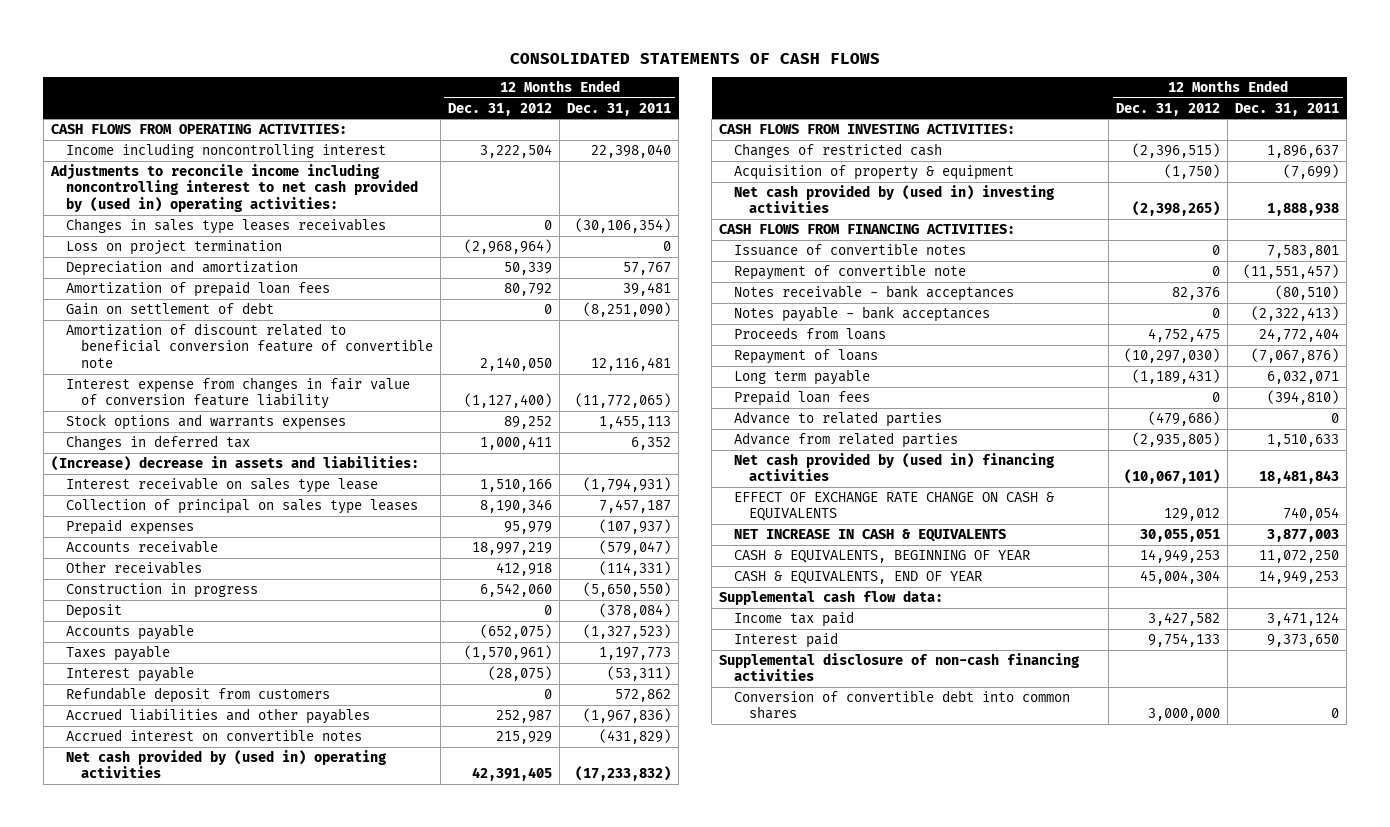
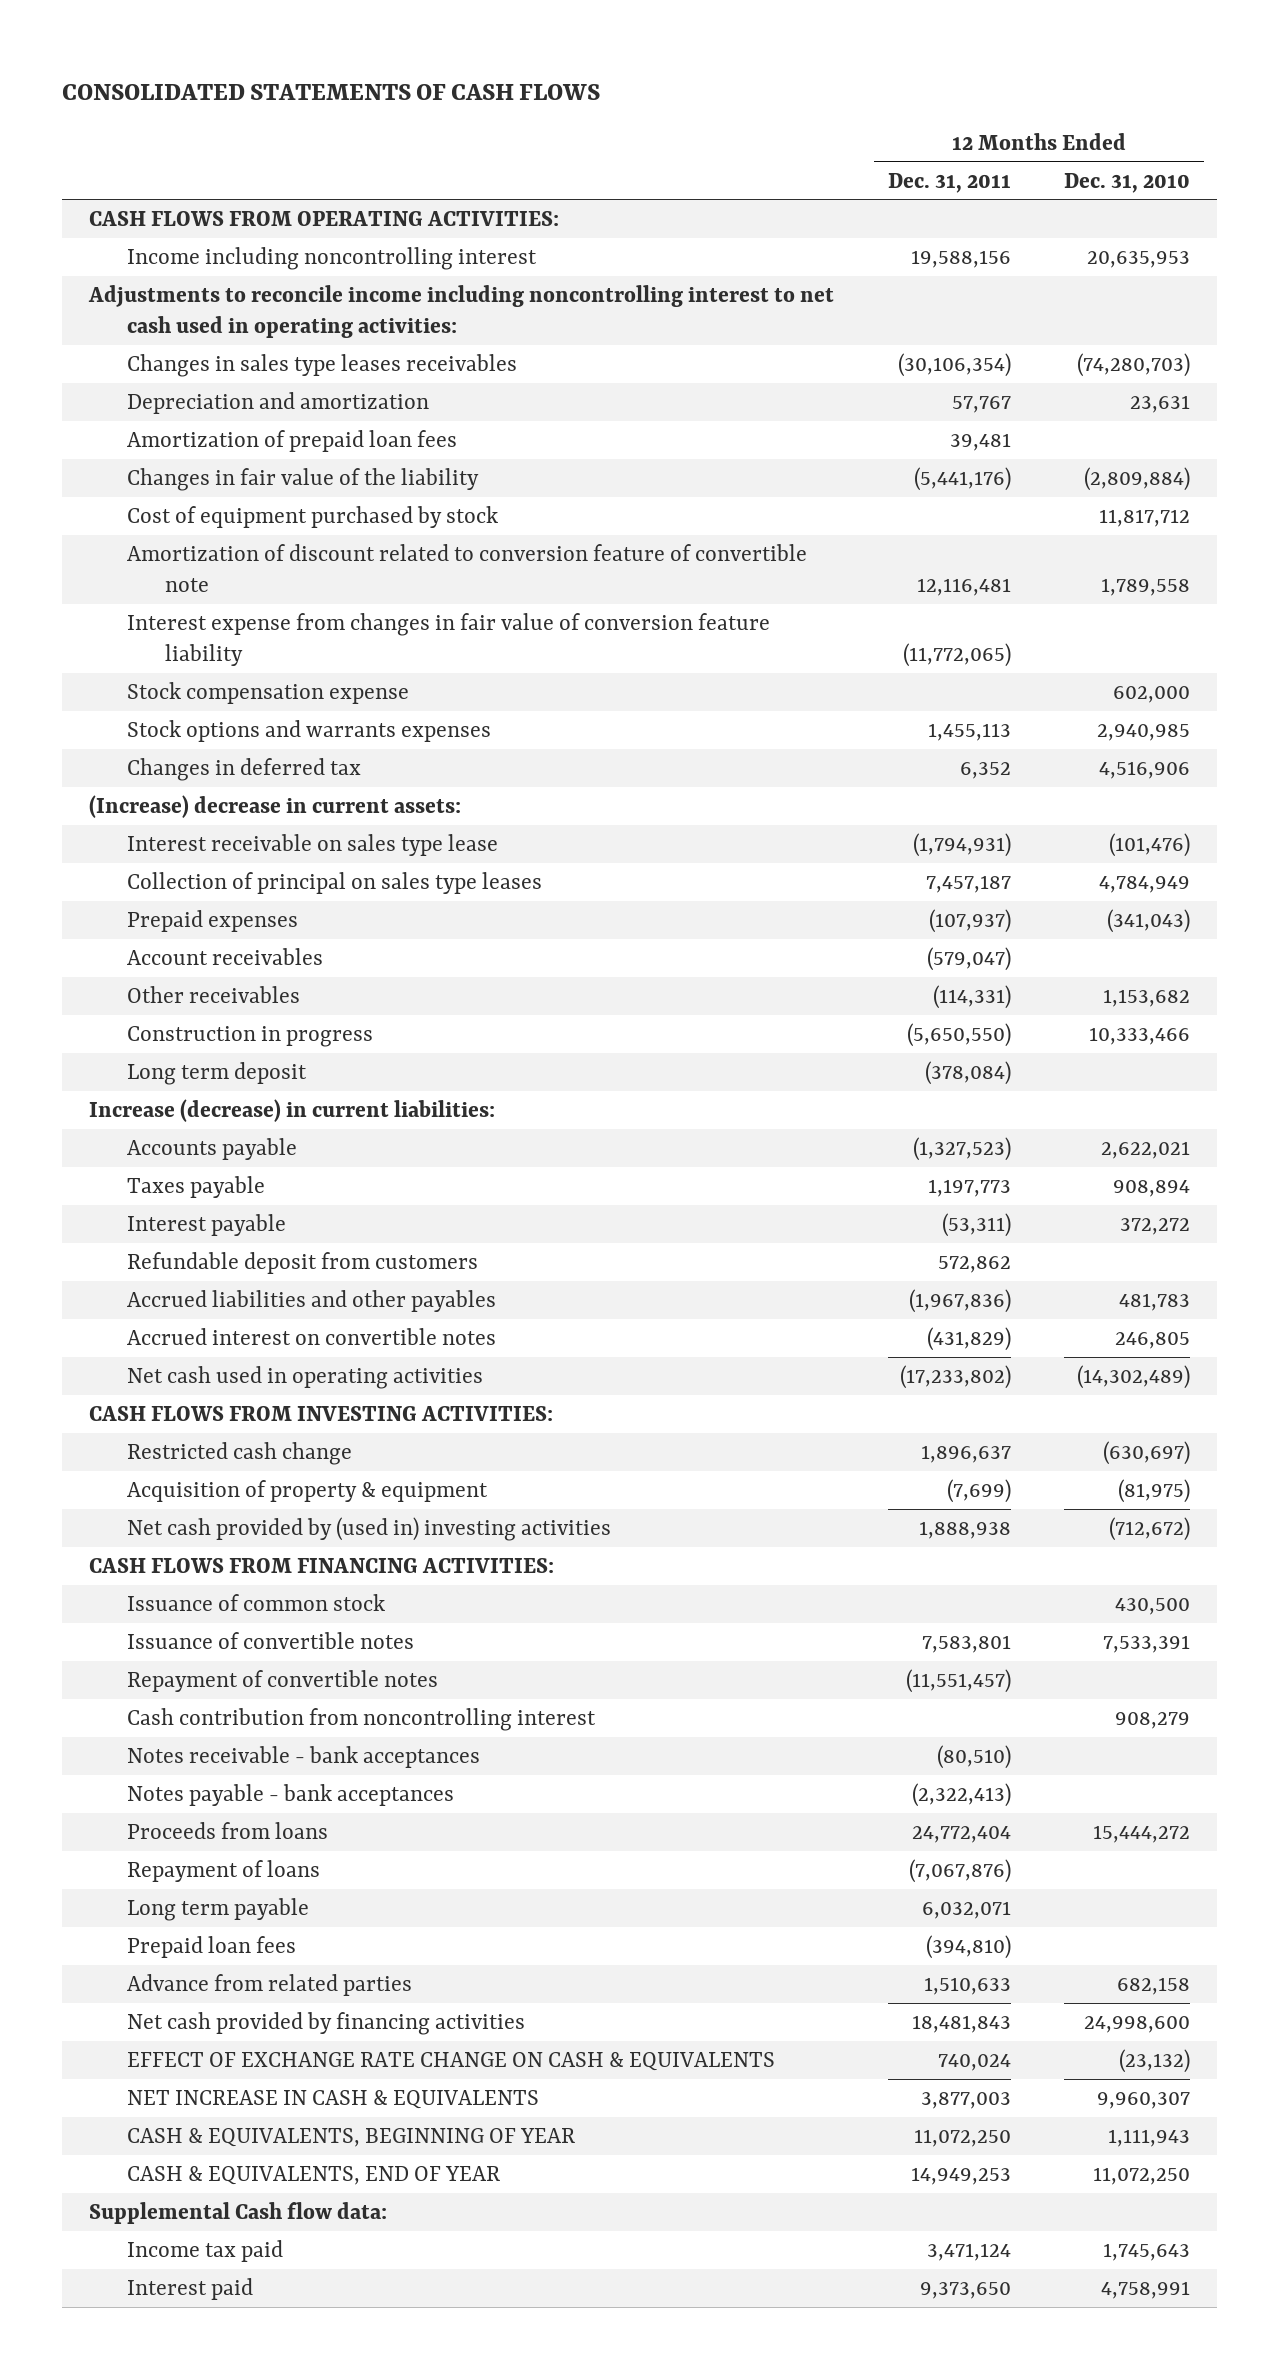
- | 12 Months Ended Dec. 31, 2012 | 12 Months Ended Dec. 31, 2011
+ | 12 Months Ended Dec. 31, 2011 | 12 Months Ended Dec. 31, 2010
- Income including noncontrolling interest | 3,222,504 | 22,398,040
- Adjustments to reconcile income including noncontrolling interest to net cash provided by (used in) operating activities:
+ Income including noncontrolling interest | 19,588,156 | 20,635,953
+ Adjustments to reconcile income including noncontrolling interest to net cash used in operating activities:
- Loss on project termination | (2,968,964) | 0
- Gain on settlement of debt | 0 | (8,251,090)
- Amortization of discount related to beneficial conversion feature of convertible note | 2,140,050 | 12,116,481
+ Changes in fair value of the liability | (5,441,176) | (2,809,884)
+ Cost of equipment purchased by stock | | 11,817,712
+ Amortization of discount related to conversion feature of convertible note | 12,116,481 | 1,789,558
+ Stock compensation expense | | 602,000
- (Increase) decrease in assets and liabilities:
+ (Increase) decrease in current assets:
- Accounts receivable | 18,997,219 | (579,047)
+ Account receivables | (579,047) |
- Deposit | 0 | (378,084)
+ Long term deposit | (378,084) |
+ Increase (decrease) in current liabilities:
- Net cash provided by (used in) operating activities | 42,391,405 | (17,233,832)
+ Net cash used in operating activities | (17,233,802) | (14,302,489)
- Changes of restricted cash | (2,396,515) | 1,896,637
+ Restricted cash change | 1,896,637 | (630,697)
+ Issuance of common stock | | 430,500
- Repayment of convertible note | 0 | (11,551,457)
+ Repayment of convertible notes | (11,551,457) |
+ Cash contribution from noncontrolling interest | | 908,279
- Advance to related parties | (479,686) | 0
- Net cash provided by (used in) financing activities | (10,067,101) | 18,481,843
- EFFECT OF EXCHANGE RATE CHANGE ON CASH & EQUIVALENTS | 129,012 | 740,054
+ Net cash provided by financing activities | 18,481,843 | 24,998,600
+ EFFECT OF EXCHANGE RATE CHANGE ON CASH & EQUIVALENTS | 740,024 | (23,132)
- Supplemental cash flow data:
+ Supplemental Cash flow data:
- Supplemental disclosure of non-cash financing activities
- Conversion of convertible debt into common shares | 3,000,000 | 0

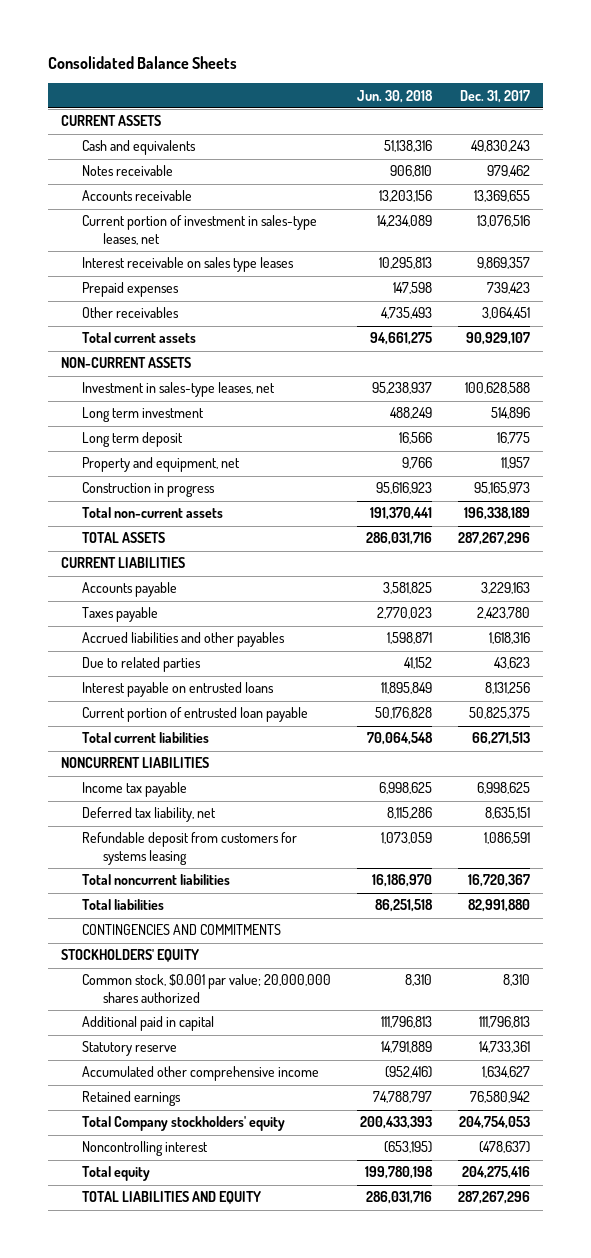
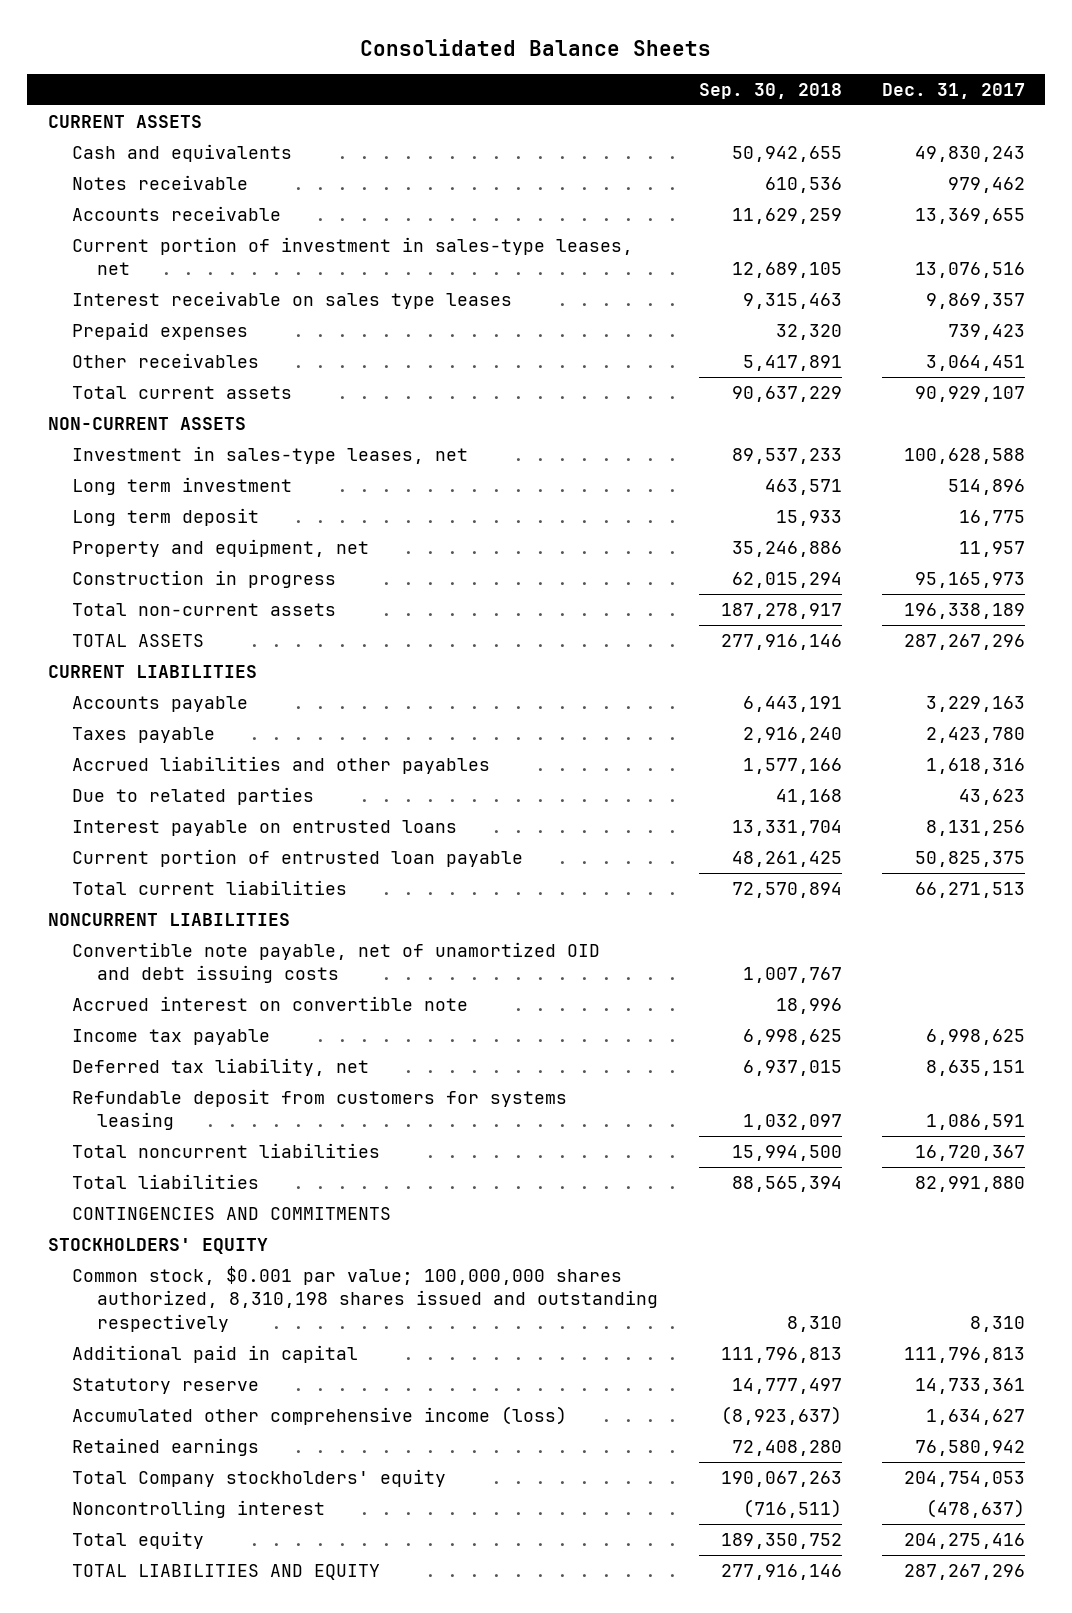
- | Jun. 30, 2018 | Dec. 31, 2017
+ | Sep. 30, 2018 | Dec. 31, 2017
+ Convertible note payable, net of unamortized OID and debt issuing costs | 1,007,767 |
+ Accrued interest on convertible note | 18,996 |
- Common stock, $0.001 par value; 20,000,000 shares authorized | 8,310 | 8,310
+ Common stock, $0.001 par value; 100,000,000 shares authorized, 8,310,198 shares issued and outstanding respectively | 8,310 | 8,310
- Accumulated other comprehensive income | (952,416) | 1,634,627
+ Accumulated other comprehensive income (loss) | (8,923,637) | 1,634,627

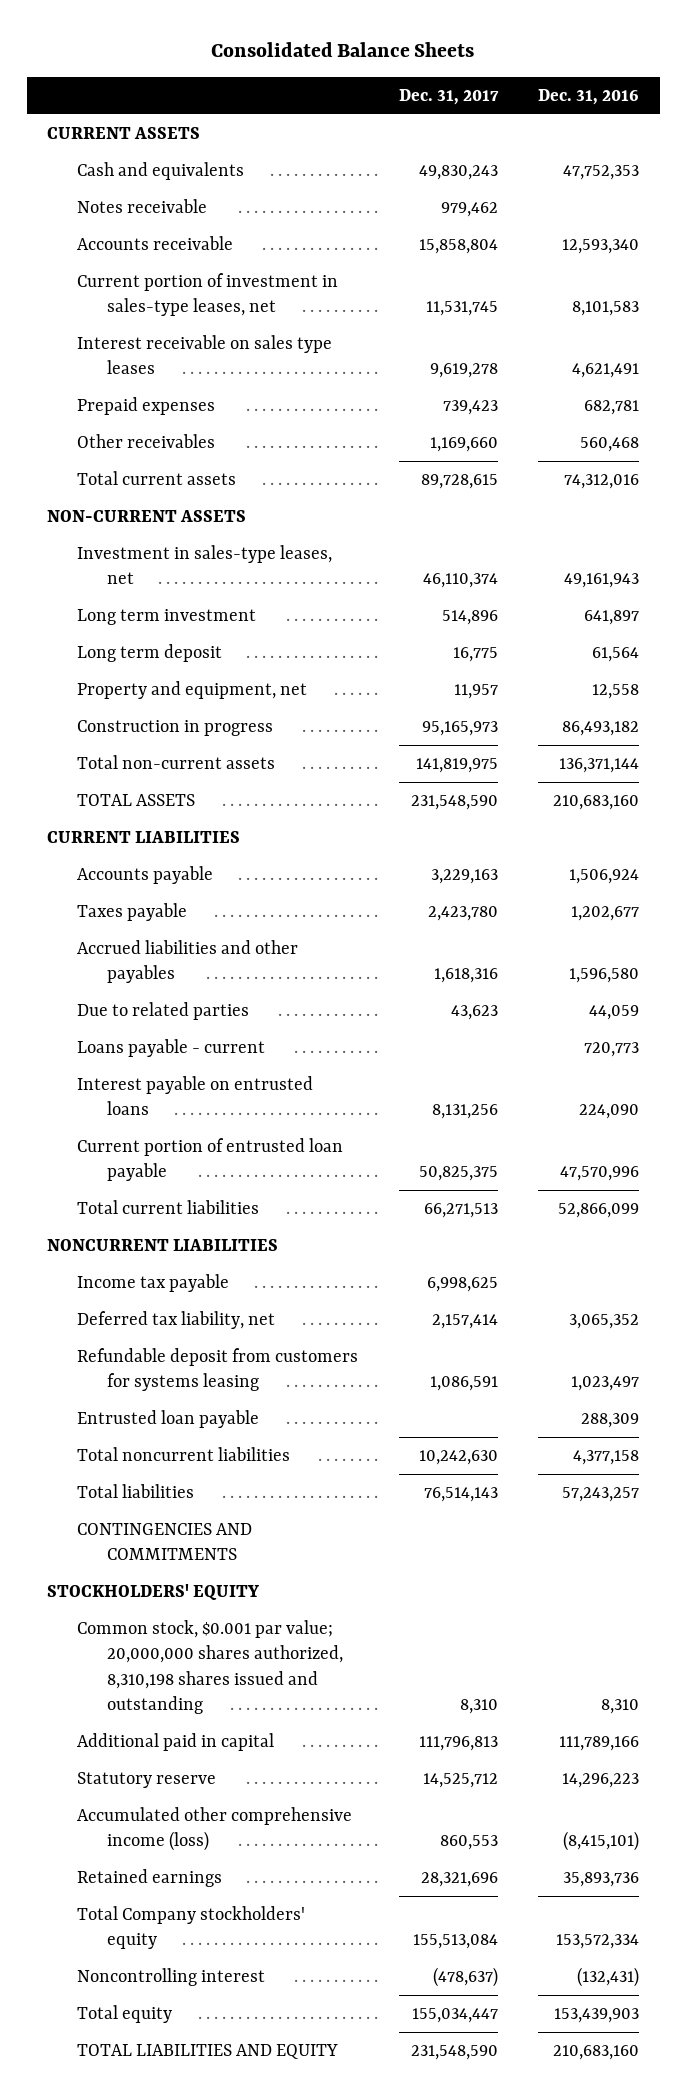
- | Sep. 30, 2018 | Dec. 31, 2017
+ | Dec. 31, 2017 | Dec. 31, 2016
- Accounts receivable | 11,629,259 | 13,369,655
- Current portion of investment in sales-type leases, net | 12,689,105 | 13,076,516
- Interest receivable on sales type leases | 9,315,463 | 9,869,357
+ Accounts receivable | 15,858,804 | 12,593,340
+ Current portion of investment in sales-type leases, net | 11,531,745 | 8,101,583
+ Interest receivable on sales type leases | 9,619,278 | 4,621,491
- Other receivables | 5,417,891 | 3,064,451
- Total current assets | 90,637,229 | 90,929,107
+ Other receivables | 1,169,660 | 560,468
+ Total current assets | 89,728,615 | 74,312,016
- Investment in sales-type leases, net | 89,537,233 | 100,628,588
+ Investment in sales-type leases, net | 46,110,374 | 49,161,943
- Total non-current assets | 187,278,917 | 196,338,189
- TOTAL ASSETS | 277,916,146 | 287,267,296
+ Total non-current assets | 141,819,975 | 136,371,144
+ TOTAL ASSETS | 231,548,590 | 210,683,160
+ Loans payable - current | | 720,773
- Convertible note payable, net of unamortized OID and debt issuing costs | 1,007,767 |
- Accrued interest on convertible note | 18,996 |
- Deferred tax liability, net | 6,937,015 | 8,635,151
+ Deferred tax liability, net | 2,157,414 | 3,065,352
- Total noncurrent liabilities | 15,994,500 | 16,720,367
- Total liabilities | 88,565,394 | 82,991,880
+ Entrusted loan payable | | 288,309
+ Total noncurrent liabilities | 10,242,630 | 4,377,158
+ Total liabilities | 76,514,143 | 57,243,257
- Common stock, $0.001 par value; 100,000,000 shares authorized, 8,310,198 shares issued and outstanding respectively | 8,310 | 8,310
+ Common stock, $0.001 par value; 20,000,000 shares authorized, 8,310,198 shares issued and outstanding | 8,310 | 8,310
- Statutory reserve | 14,777,497 | 14,733,361
- Accumulated other comprehensive income (loss) | (8,923,637) | 1,634,627
- Retained earnings | 72,408,280 | 76,580,942
- Total Company stockholders' equity | 190,067,263 | 204,754,053
+ Statutory reserve | 14,525,712 | 14,296,223
+ Accumulated other comprehensive income (loss) | 860,553 | (8,415,101)
+ Retained earnings | 28,321,696 | 35,893,736
+ Total Company stockholders' equity | 155,513,084 | 153,572,334
- Total equity | 189,350,752 | 204,275,416
- TOTAL LIABILITIES AND EQUITY | 277,916,146 | 287,267,296
+ Total equity | 155,034,447 | 153,439,903
+ TOTAL LIABILITIES AND EQUITY | 231,548,590 | 210,683,160

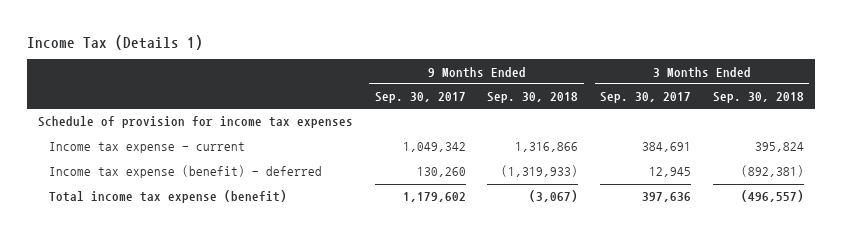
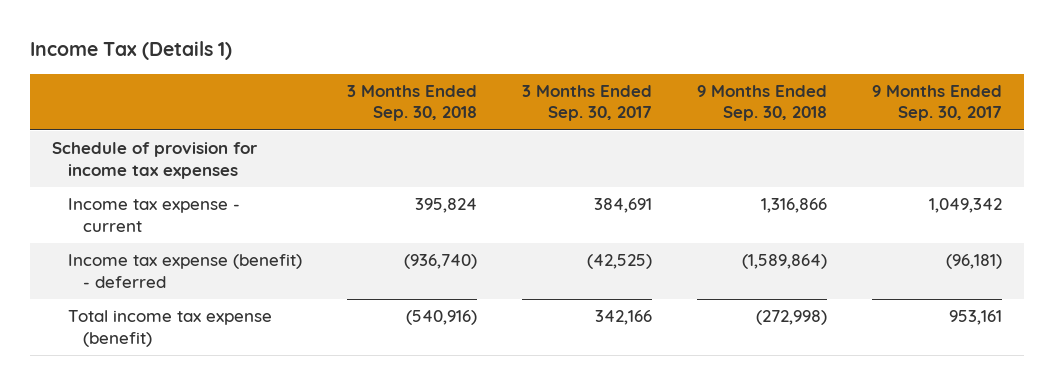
- | 9 Months Ended Sep. 30, 2017 | 9 Months Ended Sep. 30, 2018 | 3 Months Ended Sep. 30, 2017 | 3 Months Ended Sep. 30, 2018
+ | 3 Months Ended Sep. 30, 2018 | 3 Months Ended Sep. 30, 2017 | 9 Months Ended Sep. 30, 2018 | 9 Months Ended Sep. 30, 2017
- Income tax expense (benefit) - deferred | 130,260 | (1,319,933) | 12,945 | (892,381)
- Total income tax expense (benefit) | 1,179,602 | (3,067) | 397,636 | (496,557)
+ Income tax expense (benefit) - deferred | (936,740) | (42,525) | (1,589,864) | (96,181)
+ Total income tax expense (benefit) | (540,916) | 342,166 | (272,998) | 953,161

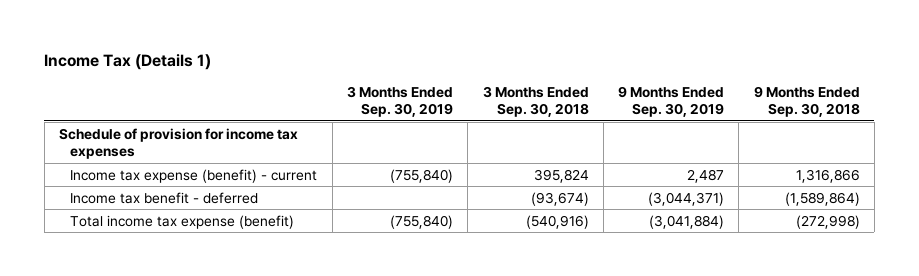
- | 3 Months Ended Sep. 30, 2018 | 3 Months Ended Sep. 30, 2017 | 9 Months Ended Sep. 30, 2018 | 9 Months Ended Sep. 30, 2017
+ | 3 Months Ended Sep. 30, 2019 | 3 Months Ended Sep. 30, 2018 | 9 Months Ended Sep. 30, 2019 | 9 Months Ended Sep. 30, 2018
- Income tax expense - current | 395,824 | 384,691 | 1,316,866 | 1,049,342
- Income tax expense (benefit) - deferred | (936,740) | (42,525) | (1,589,864) | (96,181)
+ Income tax expense (benefit) - current | (755,840) | 395,824 | 2,487 | 1,316,866
+ Income tax benefit - deferred | | (93,674) | (3,044,371) | (1,589,864)

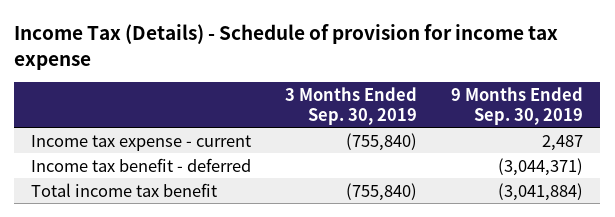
- Income Tax (Details 1)
+ Income Tax (Details) - Schedule of provision for income tax expense
- | 3 Months Ended Sep. 30, 2019 | 3 Months Ended Sep. 30, 2018 | 9 Months Ended Sep. 30, 2019 | 9 Months Ended Sep. 30, 2018
+ | 3 Months Ended Sep. 30, 2019 | 9 Months Ended Sep. 30, 2019
- Schedule of provision for income tax expenses
- Income tax expense (benefit) - current | (755,840) | 395,824 | 2,487 | 1,316,866
+ Income tax expense - current | (755,840) | 2,487
- Total income tax expense (benefit) | (755,840) | (540,916) | (3,041,884) | (272,998)
+ Total income tax benefit | (755,840) | (3,041,884)

